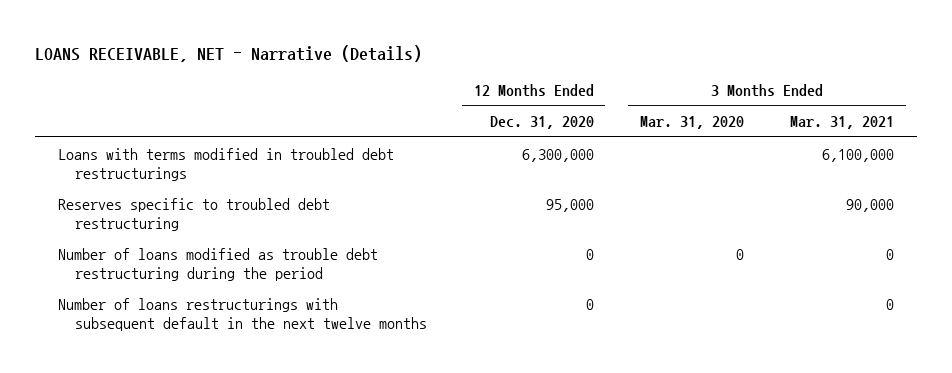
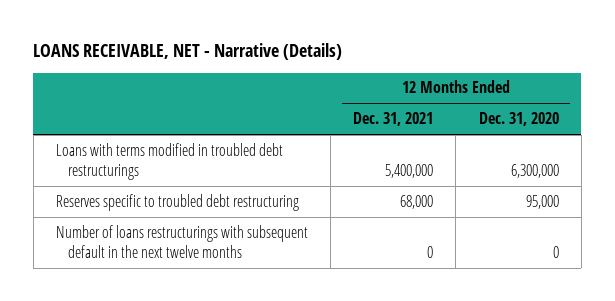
- | 12 Months Ended Dec. 31, 2020 | 3 Months Ended Mar. 31, 2020 | 3 Months Ended Mar. 31, 2021
+ | 12 Months Ended Dec. 31, 2021 | 12 Months Ended Dec. 31, 2020
- Number of loans modified as trouble debt restructuring during the period | 0 | 0 | 0

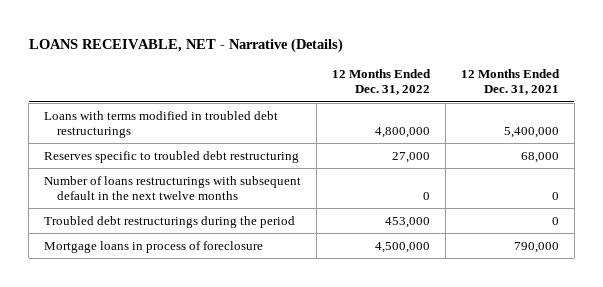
- | 12 Months Ended Dec. 31, 2021 | 12 Months Ended Dec. 31, 2020
+ | 12 Months Ended Dec. 31, 2022 | 12 Months Ended Dec. 31, 2021
+ Troubled debt restructurings during the period | 453,000 | 0
+ Mortgage loans in process of foreclosure | 4,500,000 | 790,000

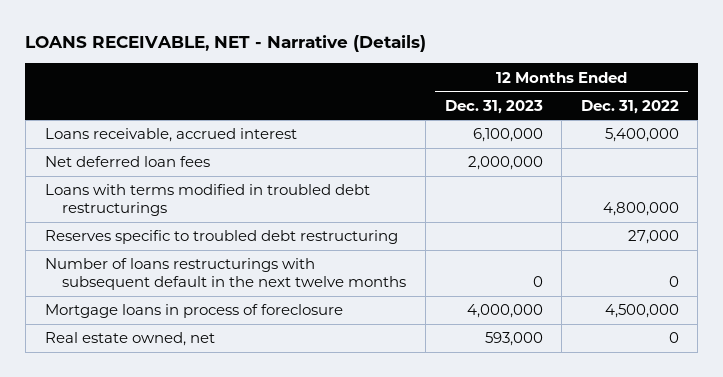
- | 12 Months Ended Dec. 31, 2022 | 12 Months Ended Dec. 31, 2021
+ | 12 Months Ended Dec. 31, 2023 | 12 Months Ended Dec. 31, 2022
+ Loans receivable, accrued interest | 6,100,000 | 5,400,000
+ Net deferred loan fees | 2,000,000 |
- Troubled debt restructurings during the period | 453,000 | 0
+ Real estate owned, net | 593,000 | 0

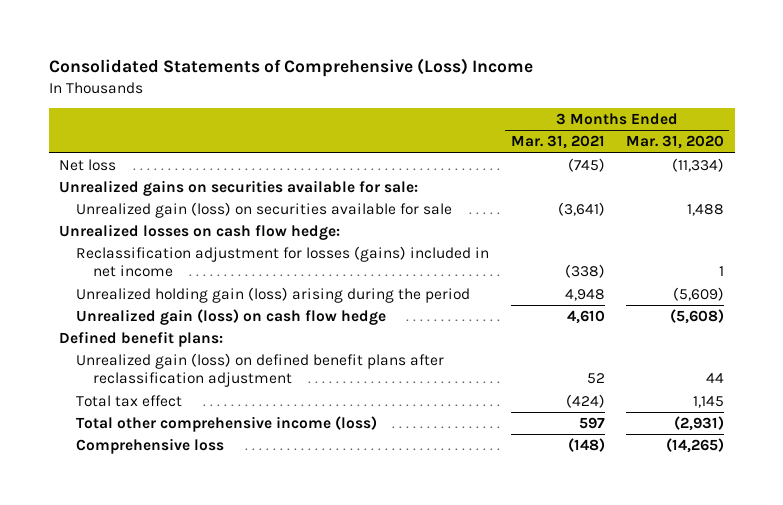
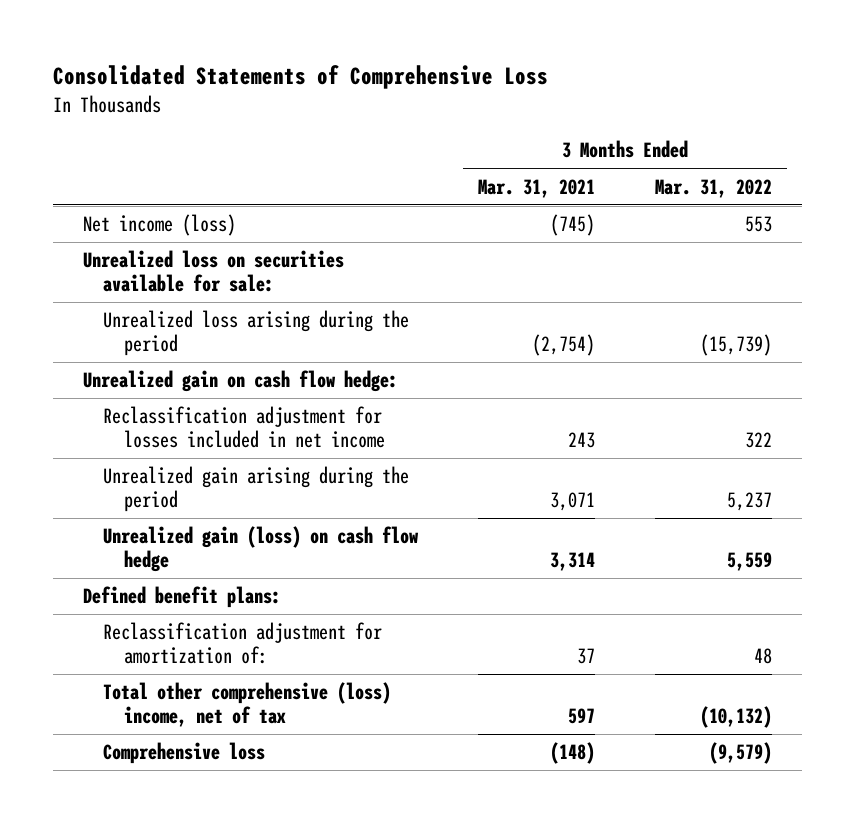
- Consolidated Statements of Comprehensive (Loss) Income
+ Consolidated Statements of Comprehensive Loss
- | 3 Months Ended Mar. 31, 2021 | 3 Months Ended Mar. 31, 2020
+ | 3 Months Ended Mar. 31, 2021 | 3 Months Ended Mar. 31, 2022
- Net loss | (745) | (11,334)
- Unrealized gains on securities available for sale:
- Unrealized gain (loss) on securities available for sale | (3,641) | 1,488
- Unrealized losses on cash flow hedge:
- Reclassification adjustment for losses (gains) included in net income | (338) | 1
- Unrealized holding gain (loss) arising during the period | 4,948 | (5,609)
- Unrealized gain (loss) on cash flow hedge | 4,610 | (5,608)
+ Net income (loss) | (745) | 553
+ Unrealized loss on securities available for sale:
+ Unrealized loss arising during the period | (2,754) | (15,739)
+ Unrealized gain on cash flow hedge:
+ Reclassification adjustment for losses included in net income | 243 | 322
+ Unrealized gain arising during the period | 3,071 | 5,237
+ Unrealized gain (loss) on cash flow hedge | 3,314 | 5,559
- Unrealized gain (loss) on defined benefit plans after reclassification adjustment | 52 | 44
- Total tax effect | (424) | 1,145
- Total other comprehensive income (loss) | 597 | (2,931)
+ Reclassification adjustment for amortization of: | 37 | 48
+ Total other comprehensive (loss) income, net of tax | 597 | (10,132)

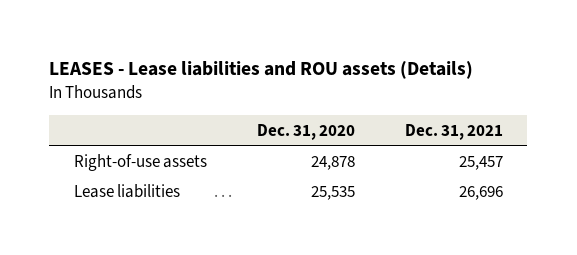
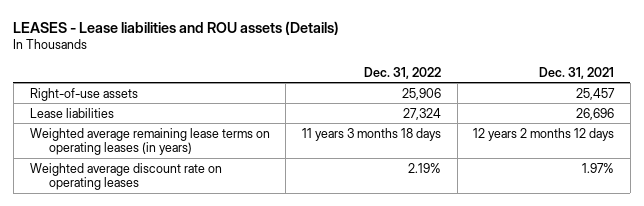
- | Dec. 31, 2020 | Dec. 31, 2021
+ | Dec. 31, 2022 | Dec. 31, 2021
+ Weighted average remaining lease terms on operating leases (in years) | 11 years 3 months 18 days | 12 years 2 months 12 days
+ Weighted average discount rate on operating leases | 2.19% | 1.97%

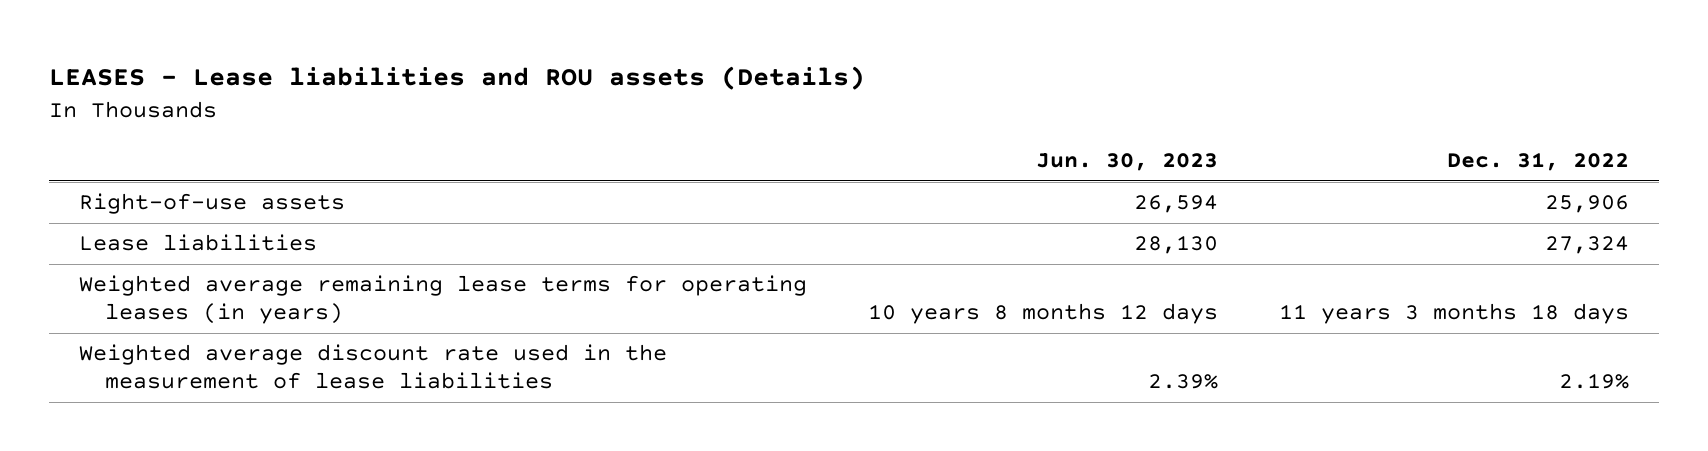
- | Dec. 31, 2022 | Dec. 31, 2021
+ | Jun. 30, 2023 | Dec. 31, 2022
- Weighted average remaining lease terms on operating leases (in years) | 11 years 3 months 18 days | 12 years 2 months 12 days
- Weighted average discount rate on operating leases | 2.19% | 1.97%
+ Weighted average remaining lease terms for operating leases (in years) | 10 years 8 months 12 days | 11 years 3 months 18 days
+ Weighted average discount rate used in the measurement of lease liabilities | 2.39% | 2.19%

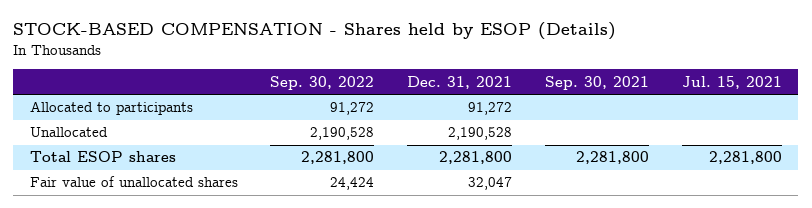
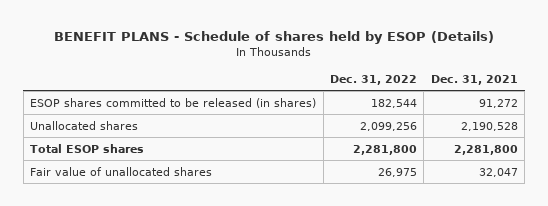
- STOCK-BASED COMPENSATION - Shares held by ESOP (Details)
+ BENEFIT PLANS - Schedule of shares held by ESOP (Details)
- | Sep. 30, 2022 | Dec. 31, 2021 | Sep. 30, 2021 | Jul. 15, 2021
+ | Dec. 31, 2022 | Dec. 31, 2021
- Allocated to participants | 91,272 | 91,272 | |
- Unallocated | 2,190,528 | 2,190,528 | |
+ ESOP shares committed to be released (in shares) | 182,544 | 91,272
+ Unallocated shares | 2,099,256 | 2,190,528

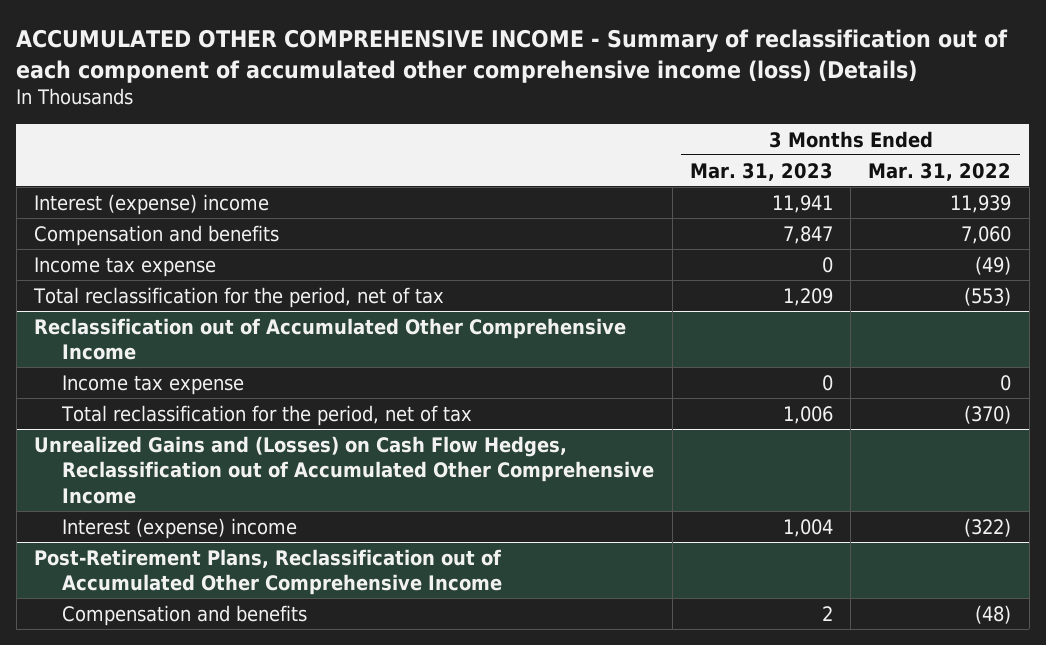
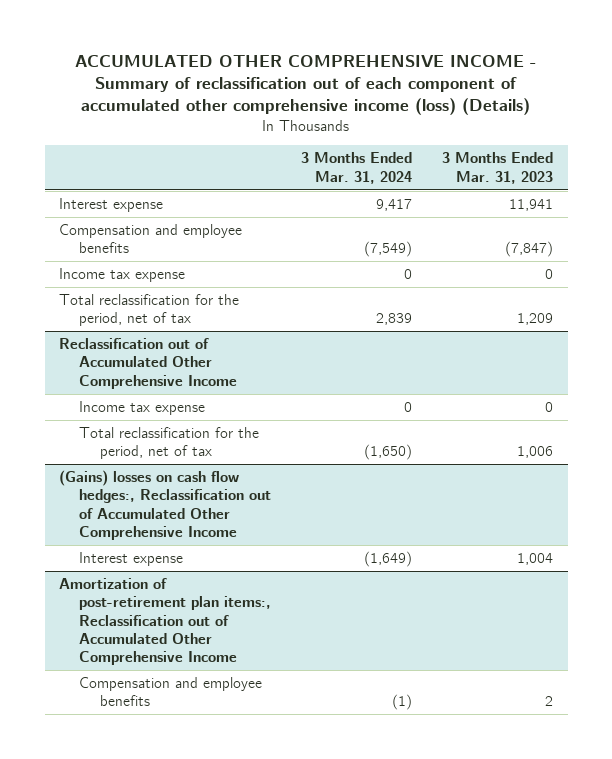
- | 3 Months Ended Mar. 31, 2023 | 3 Months Ended Mar. 31, 2022
+ | 3 Months Ended Mar. 31, 2024 | 3 Months Ended Mar. 31, 2023
- Interest (expense) income | 11,941 | 11,939
- Compensation and benefits | 7,847 | 7,060
+ Interest expense | 9,417 | 11,941
+ Compensation and employee benefits | (7,549) | (7,847)
- Unrealized Gains and (Losses) on Cash Flow Hedges, Reclassification out of Accumulated Other Comprehensive Income
- Interest (expense) income | 1,004 | (322)
- Post-Retirement Plans, Reclassification out of Accumulated Other Comprehensive Income
- Compensation and benefits | 2 | (48)
+ (Gains) losses on cash flow hedges:, Reclassification out of Accumulated Other Comprehensive Income
+ Interest expense | (1,649) | 1,004
+ Amortization of post-retirement plan items:, Reclassification out of Accumulated Other Comprehensive Income
+ Compensation and employee benefits | (1) | 2

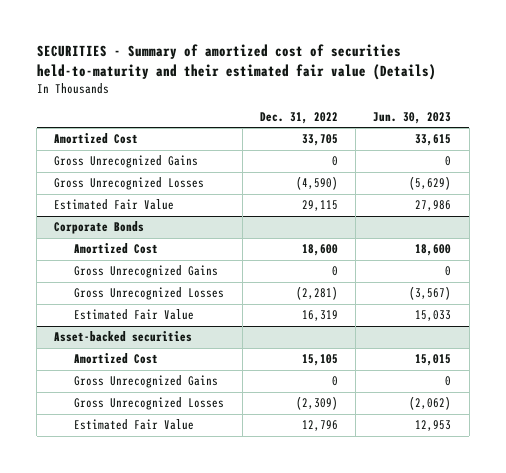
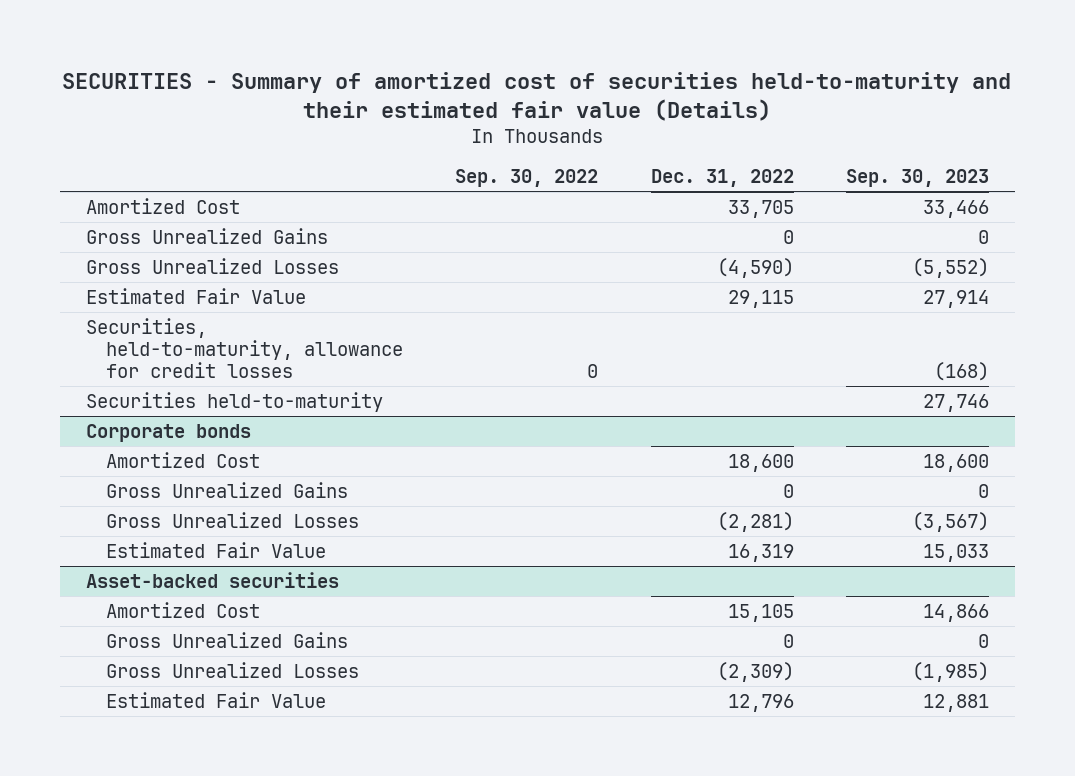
- | Dec. 31, 2022 | Jun. 30, 2023
+ | Sep. 30, 2022 | Dec. 31, 2022 | Sep. 30, 2023
- Gross Unrecognized Gains | 0 | 0
- Gross Unrecognized Losses | (4,590) | (5,629)
+ Gross Unrealized Gains | | 0 | 0
+ Gross Unrealized Losses | | (4,590) | (5,552)
- Corporate Bonds
+ Securities, held-to-maturity, allowance for credit losses | 0 | | (168)
+ Securities held-to-maturity | | | 27,746
+ Corporate bonds
- Gross Unrecognized Gains | 0 | 0
- Gross Unrecognized Losses | (2,281) | (3,567)
+ Gross Unrealized Gains | | 0 | 0
+ Gross Unrealized Losses | | (2,281) | (3,567)
@ Asset-backed securities
- Gross Unrecognized Gains | 0 | 0
- Gross Unrecognized Losses | (2,309) | (2,062)
+ Gross Unrealized Gains | | 0 | 0
+ Gross Unrealized Losses | | (2,309) | (1,985)

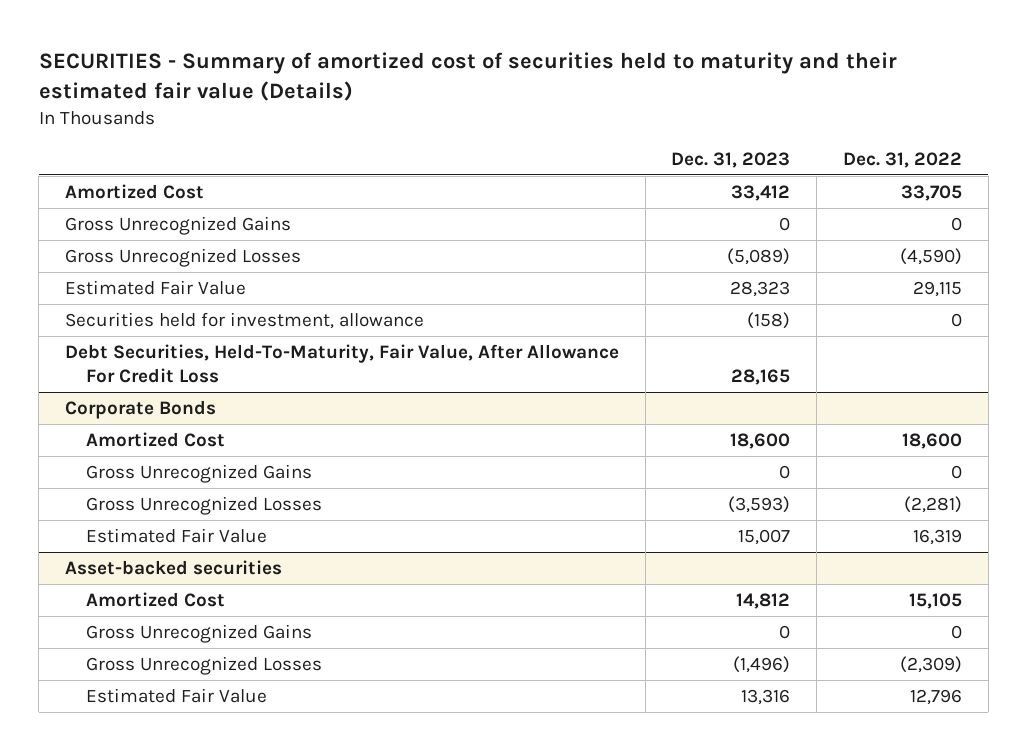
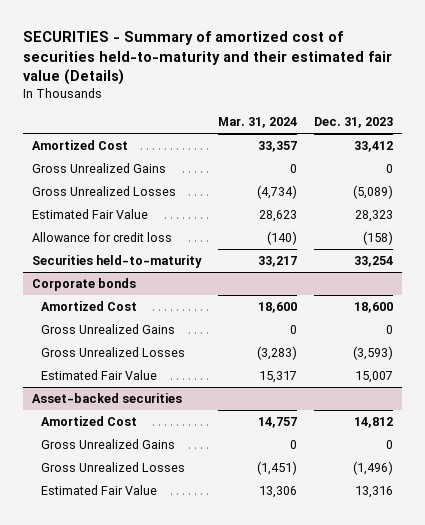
- SECURITIES - Summary of amortized cost of securities held to maturity and their estimated fair value (Details)
+ SECURITIES - Summary of amortized cost of securities held-to-maturity and their estimated fair value (Details)
- | Dec. 31, 2023 | Dec. 31, 2022
+ | Mar. 31, 2024 | Dec. 31, 2023
- Gross Unrecognized Gains | 0 | 0
- Gross Unrecognized Losses | (5,089) | (4,590)
+ Gross Unrealized Gains | 0 | 0
+ Gross Unrealized Losses | (4,734) | (5,089)
- Securities held for investment, allowance | (158) | 0
- Debt Securities, Held-To-Maturity, Fair Value, After Allowance For Credit Loss | 28,165 |
- Corporate Bonds
+ Allowance for credit loss | (140) | (158)
+ Securities held-to-maturity | 33,217 | 33,254
+ Corporate bonds
- Gross Unrecognized Gains | 0 | 0
- Gross Unrecognized Losses | (3,593) | (2,281)
+ Gross Unrealized Gains | 0 | 0
+ Gross Unrealized Losses | (3,283) | (3,593)
@ Asset-backed securities
- Gross Unrecognized Gains | 0 | 0
- Gross Unrecognized Losses | (1,496) | (2,309)
+ Gross Unrealized Gains | 0 | 0
+ Gross Unrealized Losses | (1,451) | (1,496)

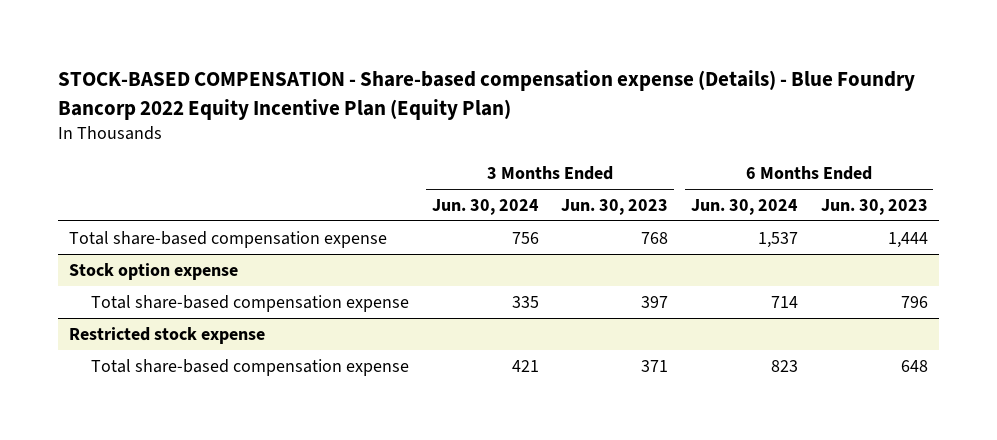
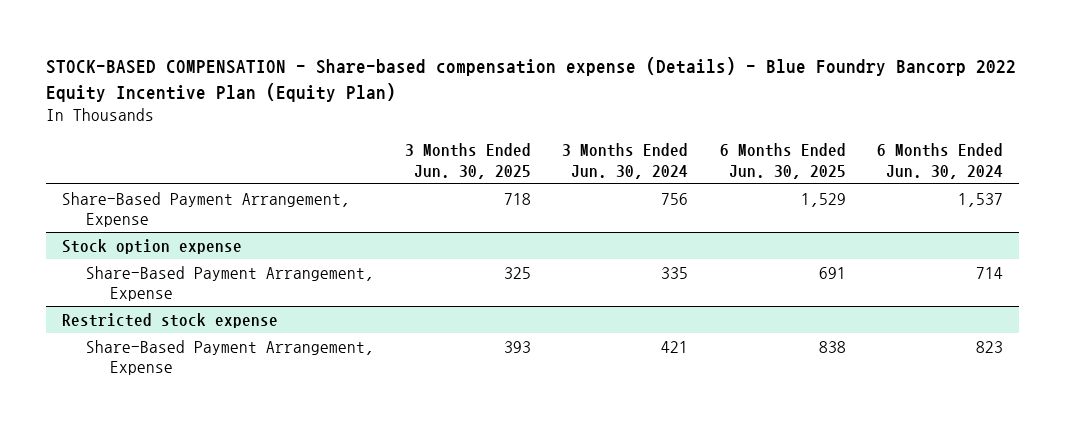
- | 3 Months Ended Jun. 30, 2024 | 3 Months Ended Jun. 30, 2023 | 6 Months Ended Jun. 30, 2024 | 6 Months Ended Jun. 30, 2023
+ | 3 Months Ended Jun. 30, 2025 | 3 Months Ended Jun. 30, 2024 | 6 Months Ended Jun. 30, 2025 | 6 Months Ended Jun. 30, 2024
- Total share-based compensation expense | 756 | 768 | 1,537 | 1,444
+ Share-Based Payment Arrangement, Expense | 718 | 756 | 1,529 | 1,537
@ Stock option expense
- Total share-based compensation expense | 335 | 397 | 714 | 796
+ Share-Based Payment Arrangement, Expense | 325 | 335 | 691 | 714
@ Restricted stock expense
- Total share-based compensation expense | 421 | 371 | 823 | 648
+ Share-Based Payment Arrangement, Expense | 393 | 421 | 838 | 823

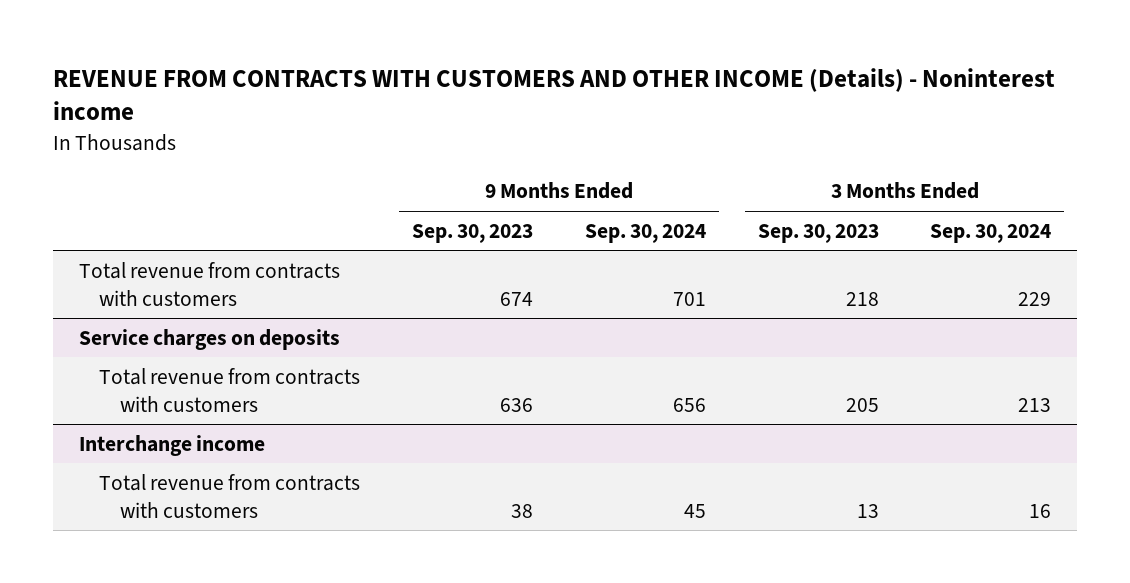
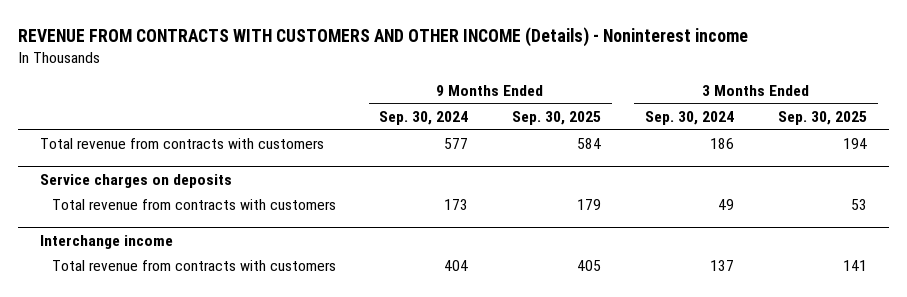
- | 9 Months Ended Sep. 30, 2023 | 9 Months Ended Sep. 30, 2024 | 3 Months Ended Sep. 30, 2023 | 3 Months Ended Sep. 30, 2024
+ | 9 Months Ended Sep. 30, 2024 | 9 Months Ended Sep. 30, 2025 | 3 Months Ended Sep. 30, 2024 | 3 Months Ended Sep. 30, 2025
- Total revenue from contracts with customers | 674 | 701 | 218 | 229
+ Total revenue from contracts with customers | 577 | 584 | 186 | 194
@ Service charges on deposits
- Total revenue from contracts with customers | 636 | 656 | 205 | 213
+ Total revenue from contracts with customers | 173 | 179 | 49 | 53
@ Interchange income
- Total revenue from contracts with customers | 38 | 45 | 13 | 16
+ Total revenue from contracts with customers | 404 | 405 | 137 | 141

